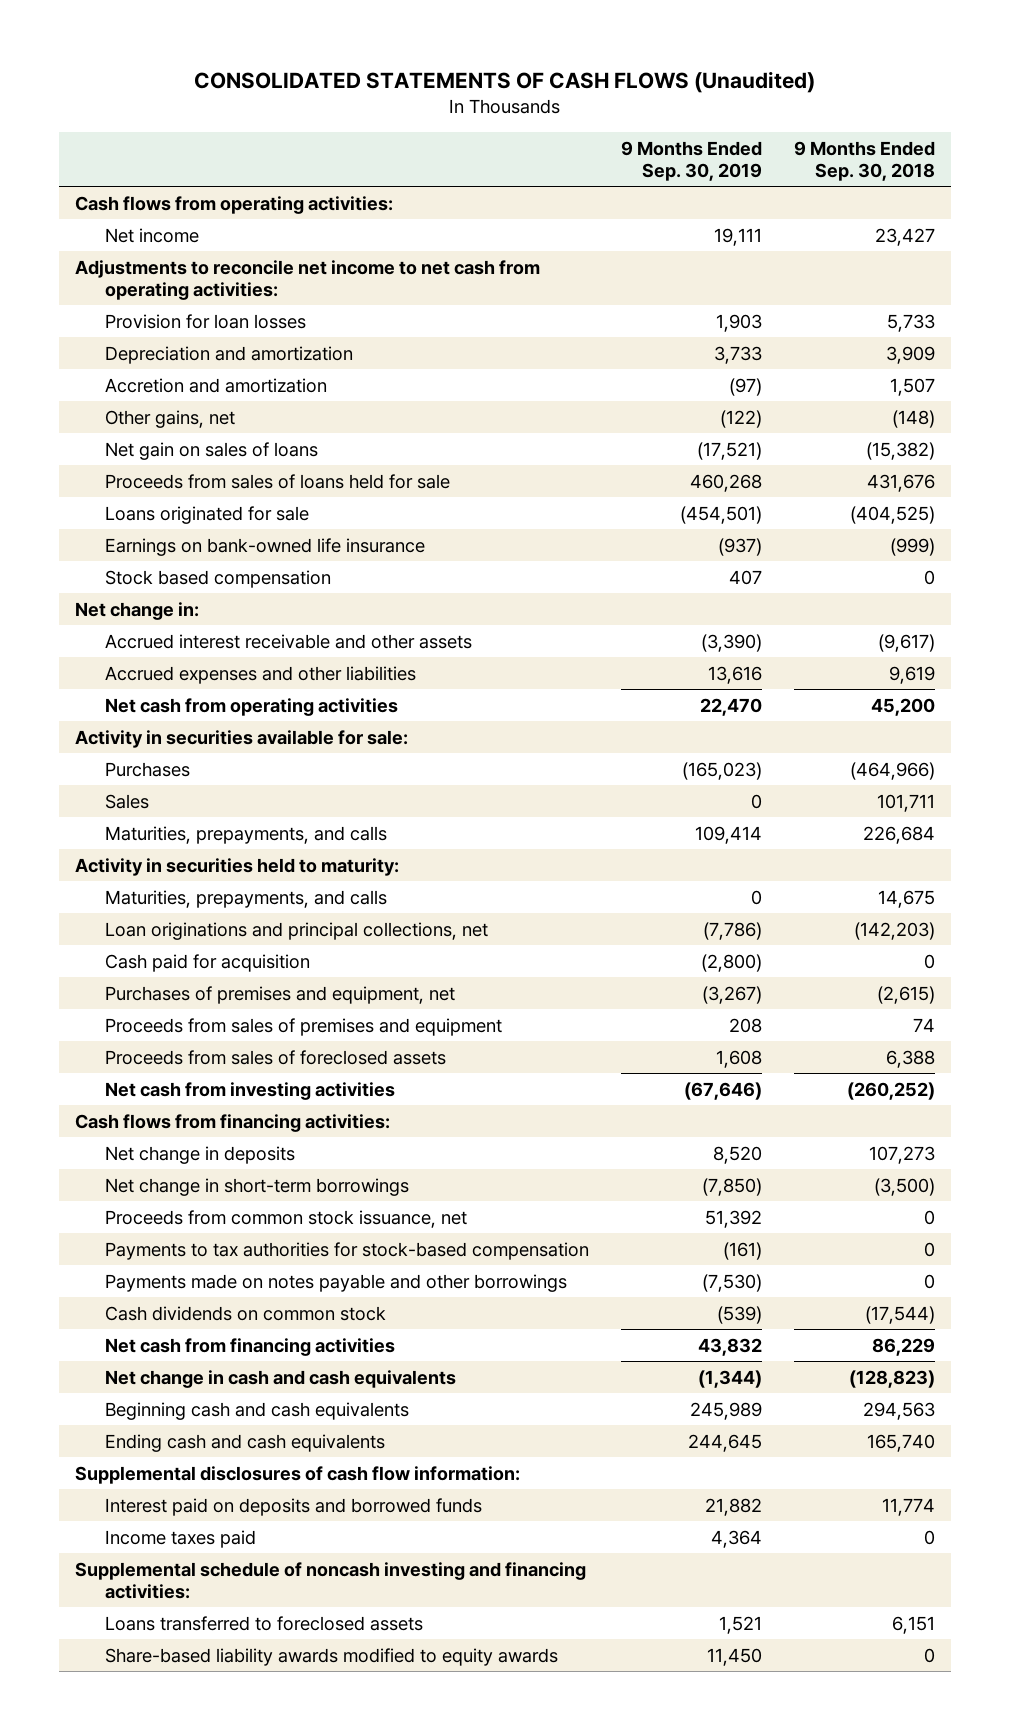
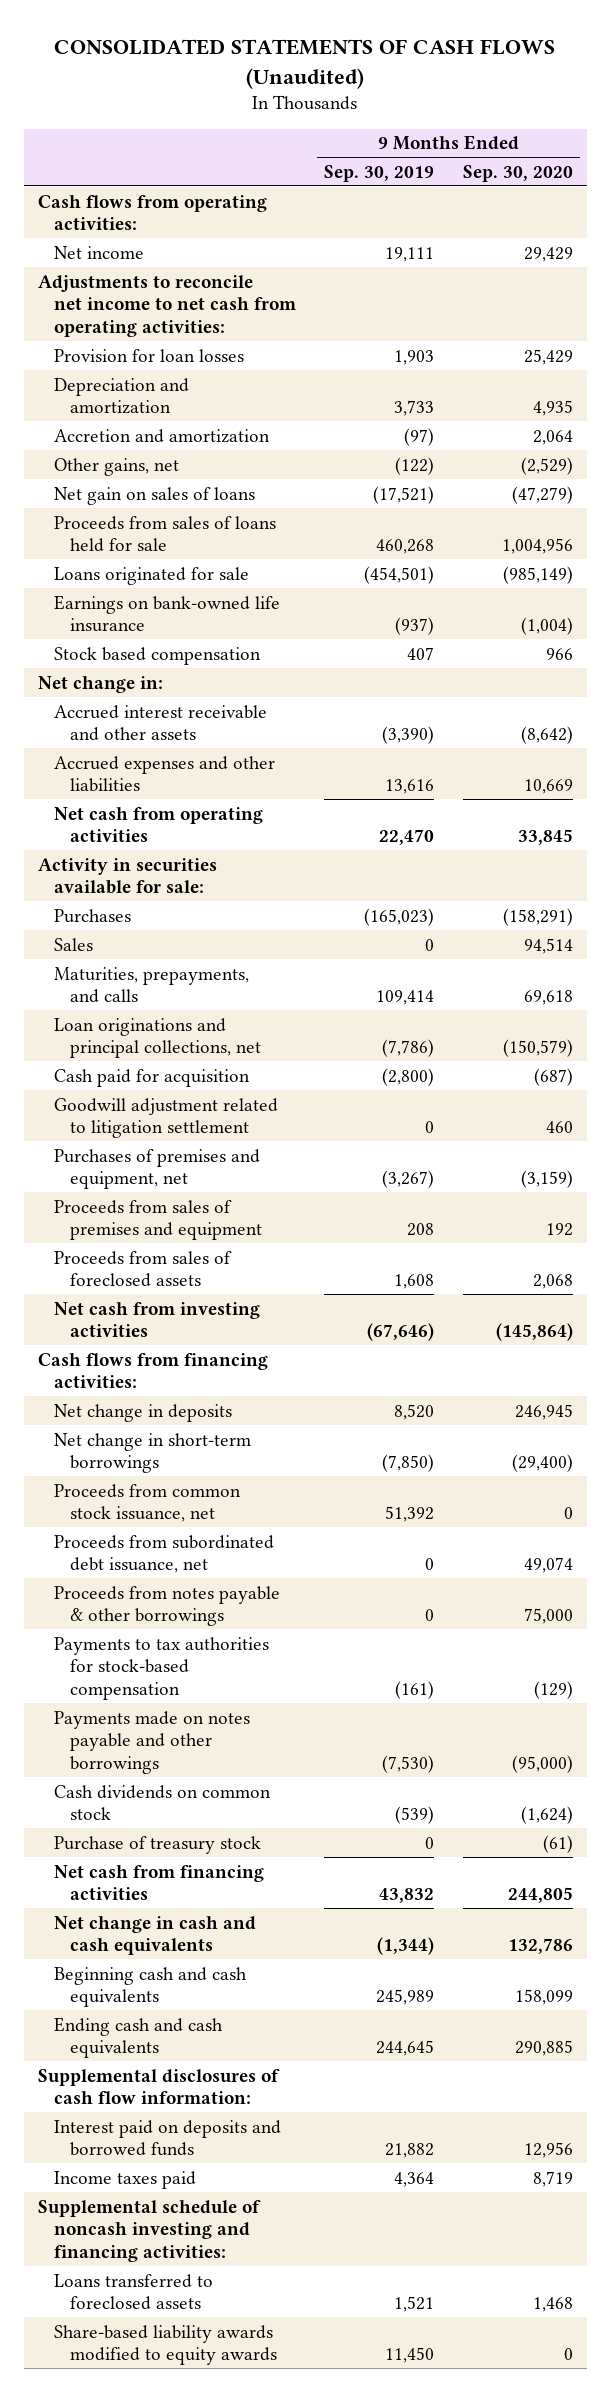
- | 9 Months Ended Sep. 30, 2019 | 9 Months Ended Sep. 30, 2018
+ | 9 Months Ended Sep. 30, 2019 | 9 Months Ended Sep. 30, 2020
- Activity in securities held to maturity:
- Maturities, prepayments, and calls | 0 | 14,675
+ Goodwill adjustment related to litigation settlement | 0 | 460
+ Proceeds from subordinated debt issuance, net | 0 | 49,074
+ Proceeds from notes payable & other borrowings | 0 | 75,000
+ Purchase of treasury stock | 0 | (61)

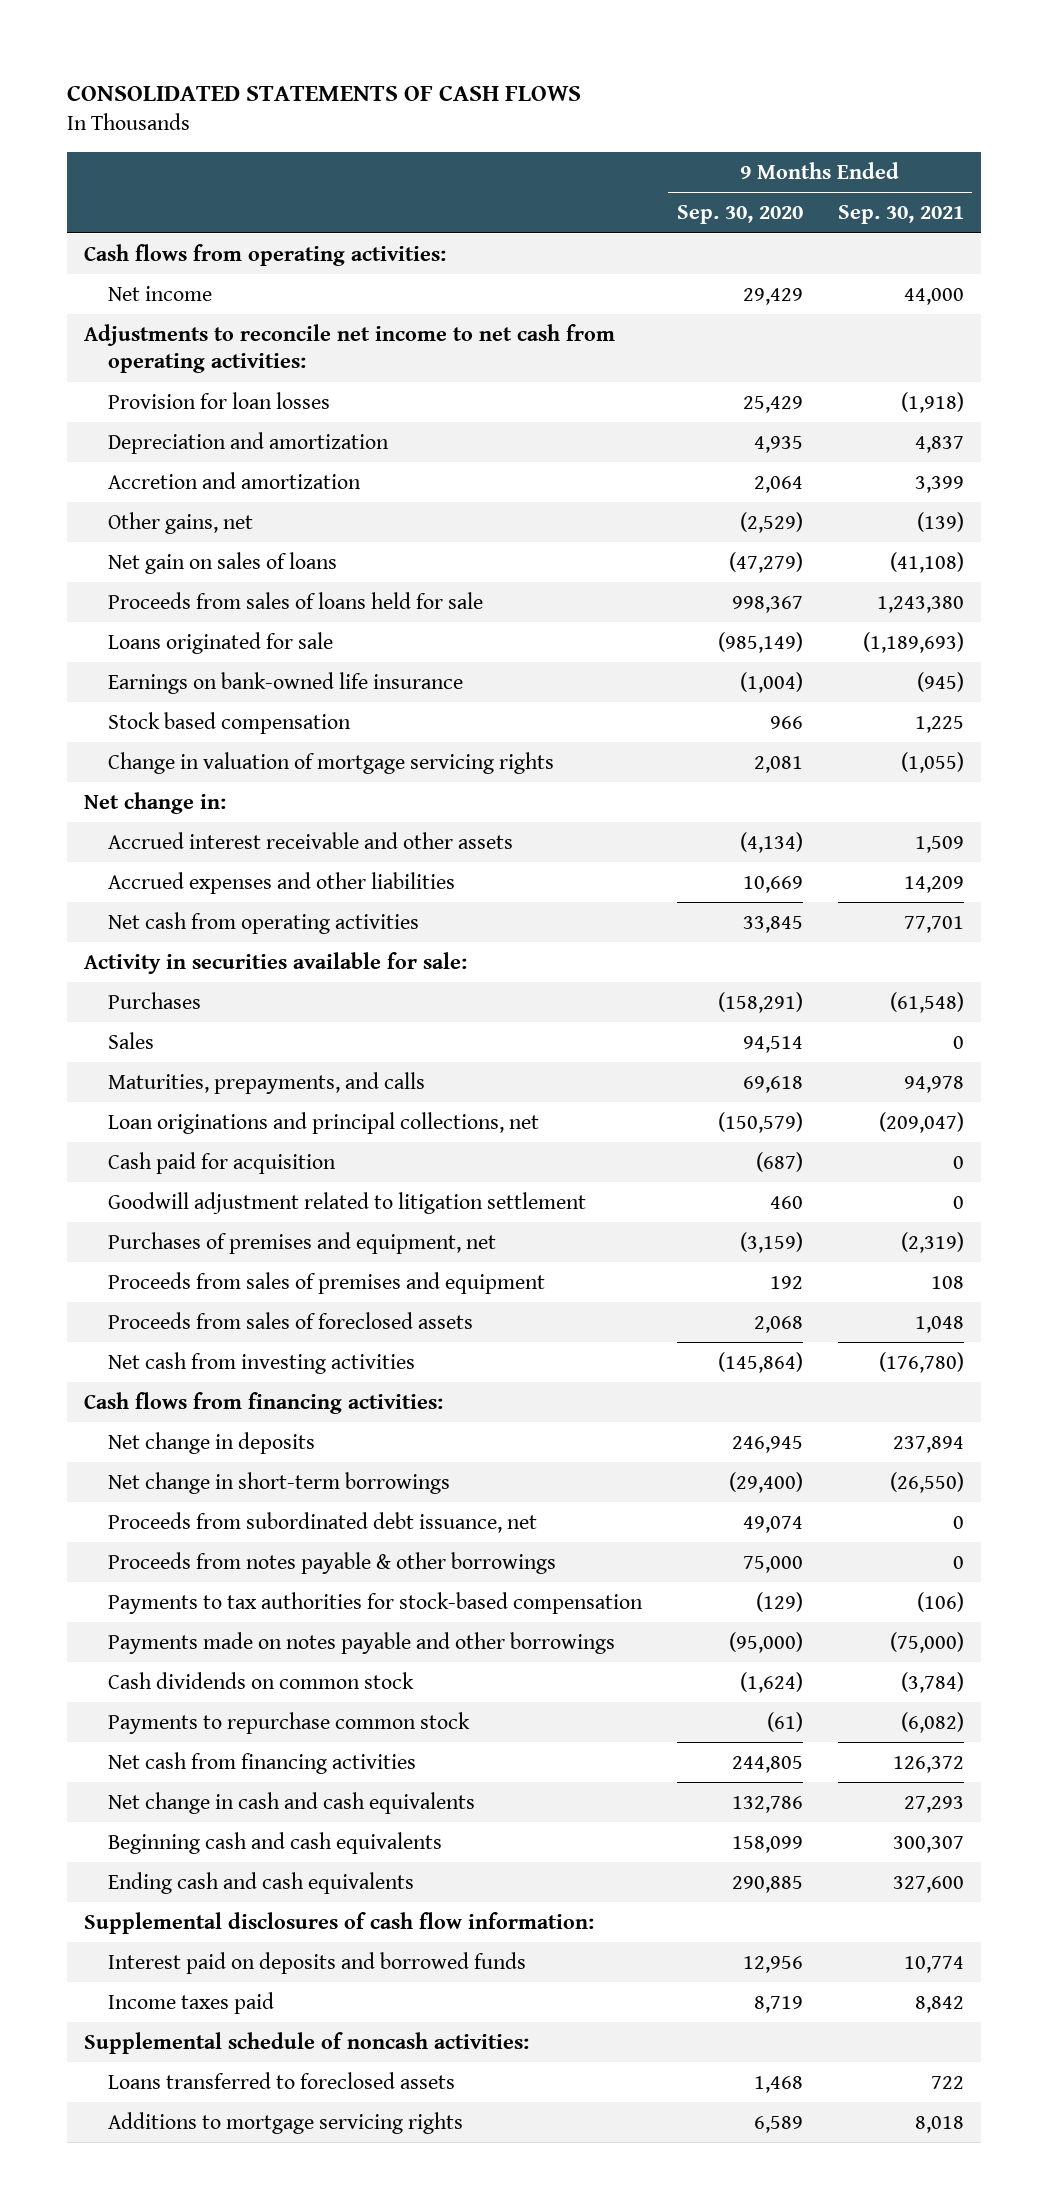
- CONSOLIDATED STATEMENTS OF CASH FLOWS (Unaudited)
+ CONSOLIDATED STATEMENTS OF CASH FLOWS
- | 9 Months Ended Sep. 30, 2019 | 9 Months Ended Sep. 30, 2020
+ | 9 Months Ended Sep. 30, 2020 | 9 Months Ended Sep. 30, 2021
- Proceeds from sales of loans held for sale | 460,268 | 1,004,956
+ Proceeds from sales of loans held for sale | 998,367 | 1,243,380
+ Change in valuation of mortgage servicing rights | 2,081 | (1,055)
- Accrued interest receivable and other assets | (3,390) | (8,642)
+ Accrued interest receivable and other assets | (4,134) | 1,509
- Proceeds from common stock issuance, net | 51,392 | 0
- Purchase of treasury stock | 0 | (61)
+ Payments to repurchase common stock | (61) | (6,082)
- Supplemental schedule of noncash investing and financing activities:
+ Supplemental schedule of noncash activities:
- Share-based liability awards modified to equity awards | 11,450 | 0
+ Additions to mortgage servicing rights | 6,589 | 8,018

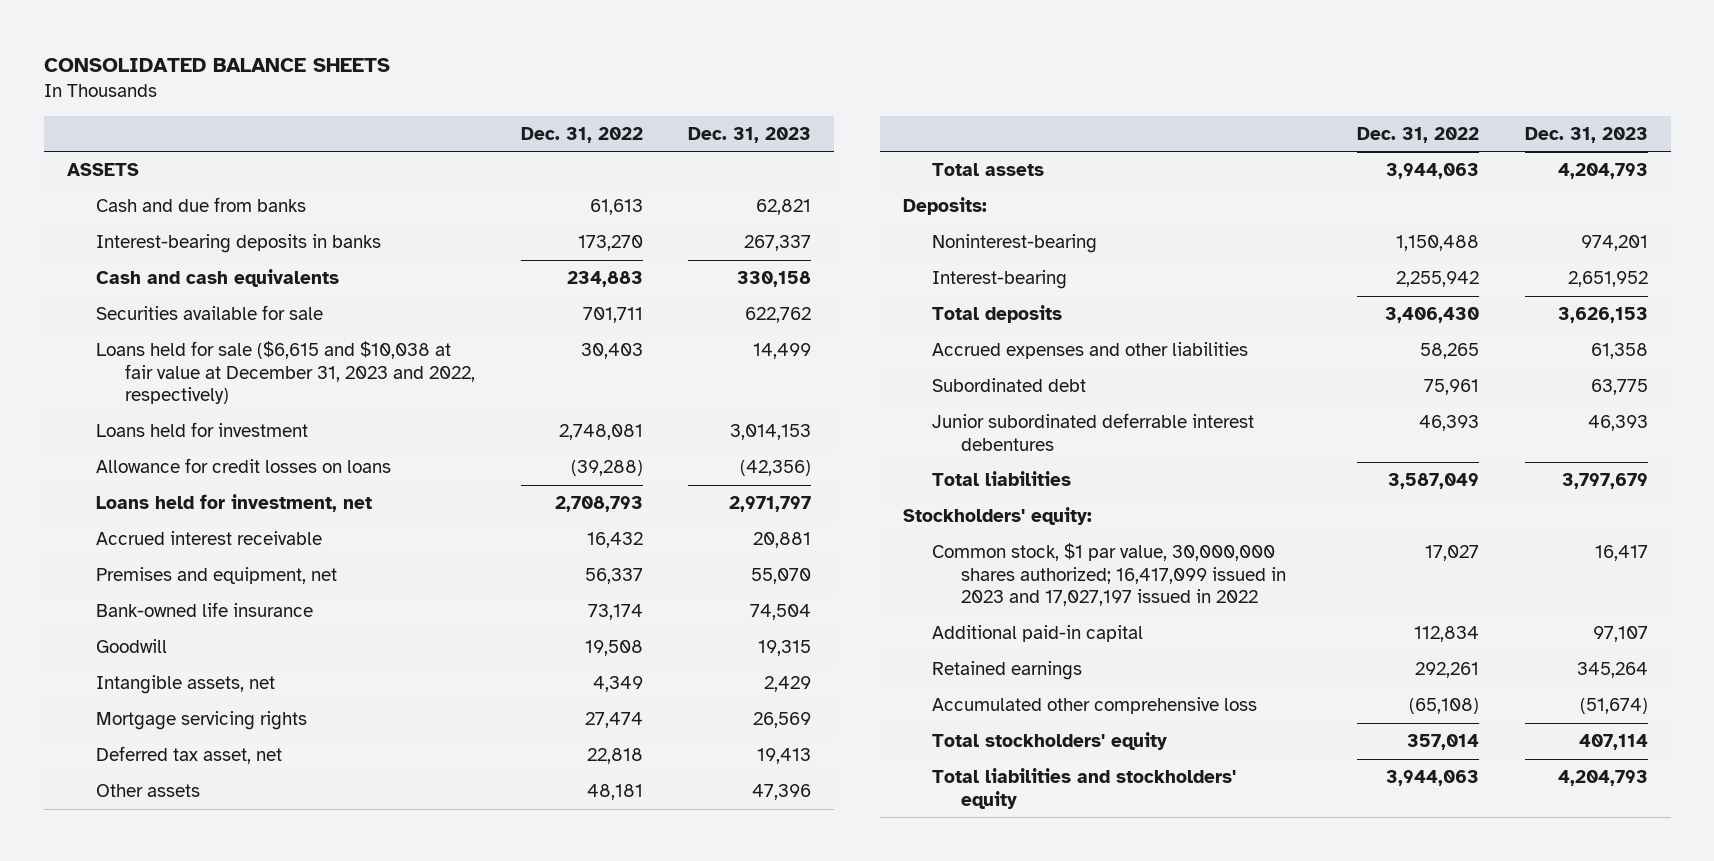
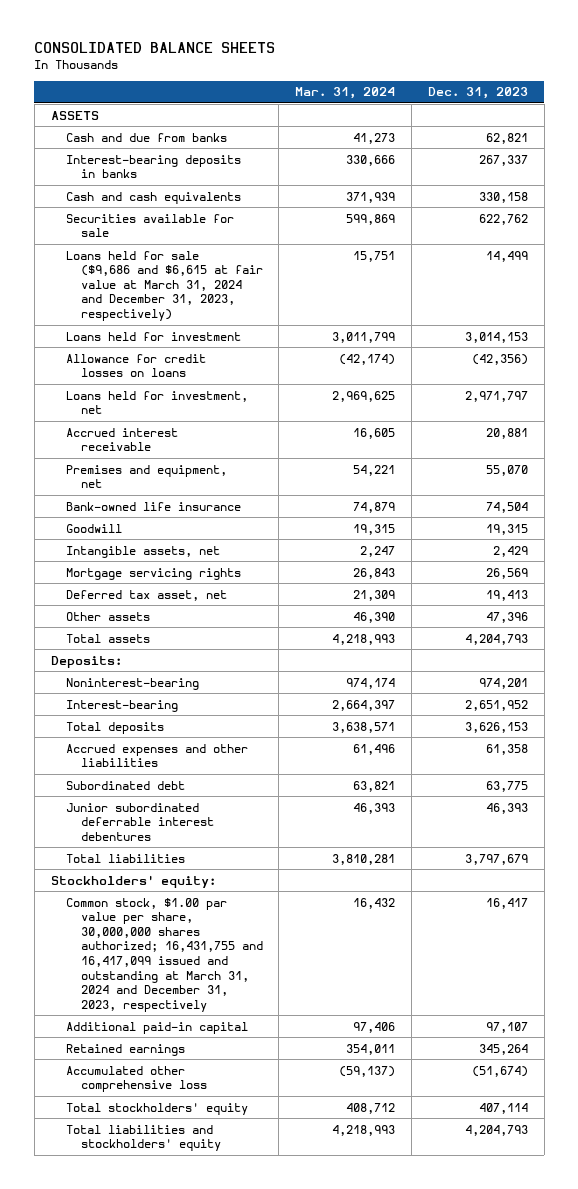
- | Dec. 31, 2022 | Dec. 31, 2023
+ | Mar. 31, 2024 | Dec. 31, 2023
- Loans held for sale ($6,615 and $10,038 at fair value at December 31, 2023 and 2022, respectively) | 30,403 | 14,499
+ Loans held for sale ($9,686 and $6,615 at fair value at March 31, 2024 and December 31, 2023, respectively) | 15,751 | 14,499
- Common stock, $1 par value, 30,000,000 shares authorized; 16,417,099 issued in 2023 and 17,027,197 issued in 2022 | 17,027 | 16,417
+ Common stock, $1.00 par value per share, 30,000,000 shares authorized; 16,431,755 and 16,417,099 issued and outstanding at March 31, 2024 and December 31, 2023, respectively | 16,432 | 16,417

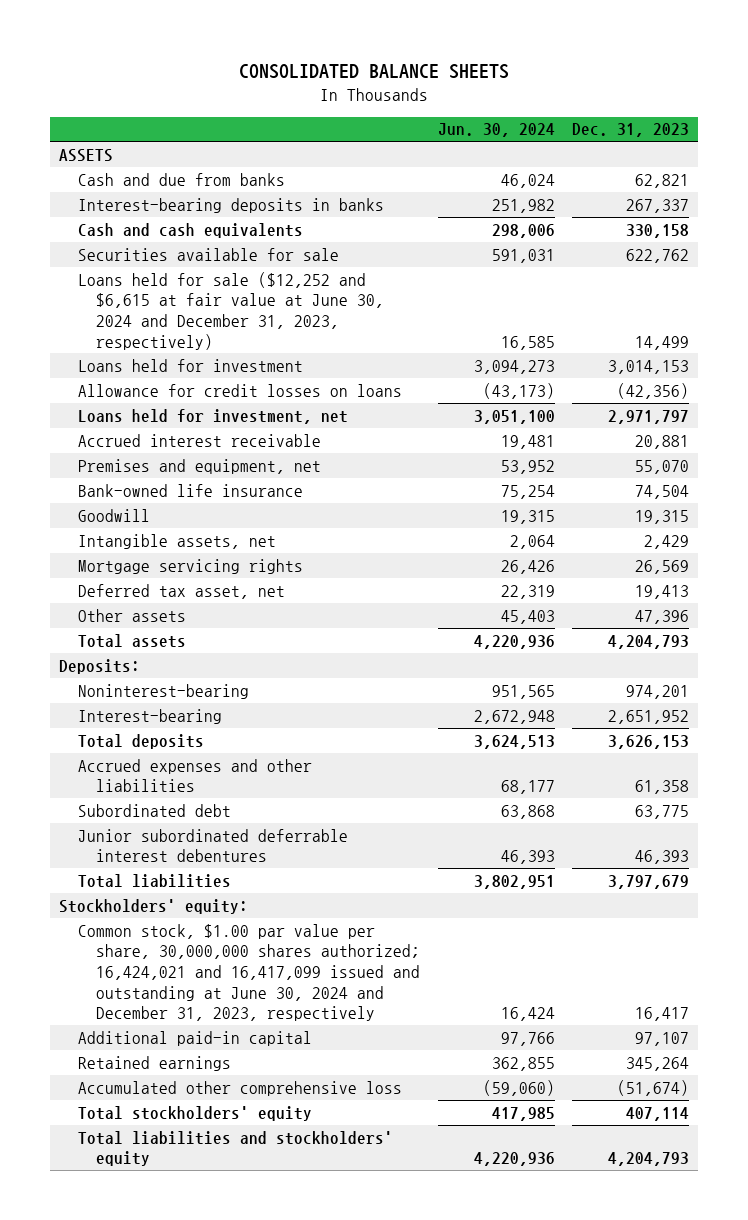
- | Mar. 31, 2024 | Dec. 31, 2023
+ | Jun. 30, 2024 | Dec. 31, 2023
- Loans held for sale ($9,686 and $6,615 at fair value at March 31, 2024 and December 31, 2023, respectively) | 15,751 | 14,499
+ Loans held for sale ($12,252 and $6,615 at fair value at June 30, 2024 and December 31, 2023, respectively) | 16,585 | 14,499
- Common stock, $1.00 par value per share, 30,000,000 shares authorized; 16,431,755 and 16,417,099 issued and outstanding at March 31, 2024 and December 31, 2023, respectively | 16,432 | 16,417
+ Common stock, $1.00 par value per share, 30,000,000 shares authorized; 16,424,021 and 16,417,099 issued and outstanding at June 30, 2024 and December 31, 2023, respectively | 16,424 | 16,417

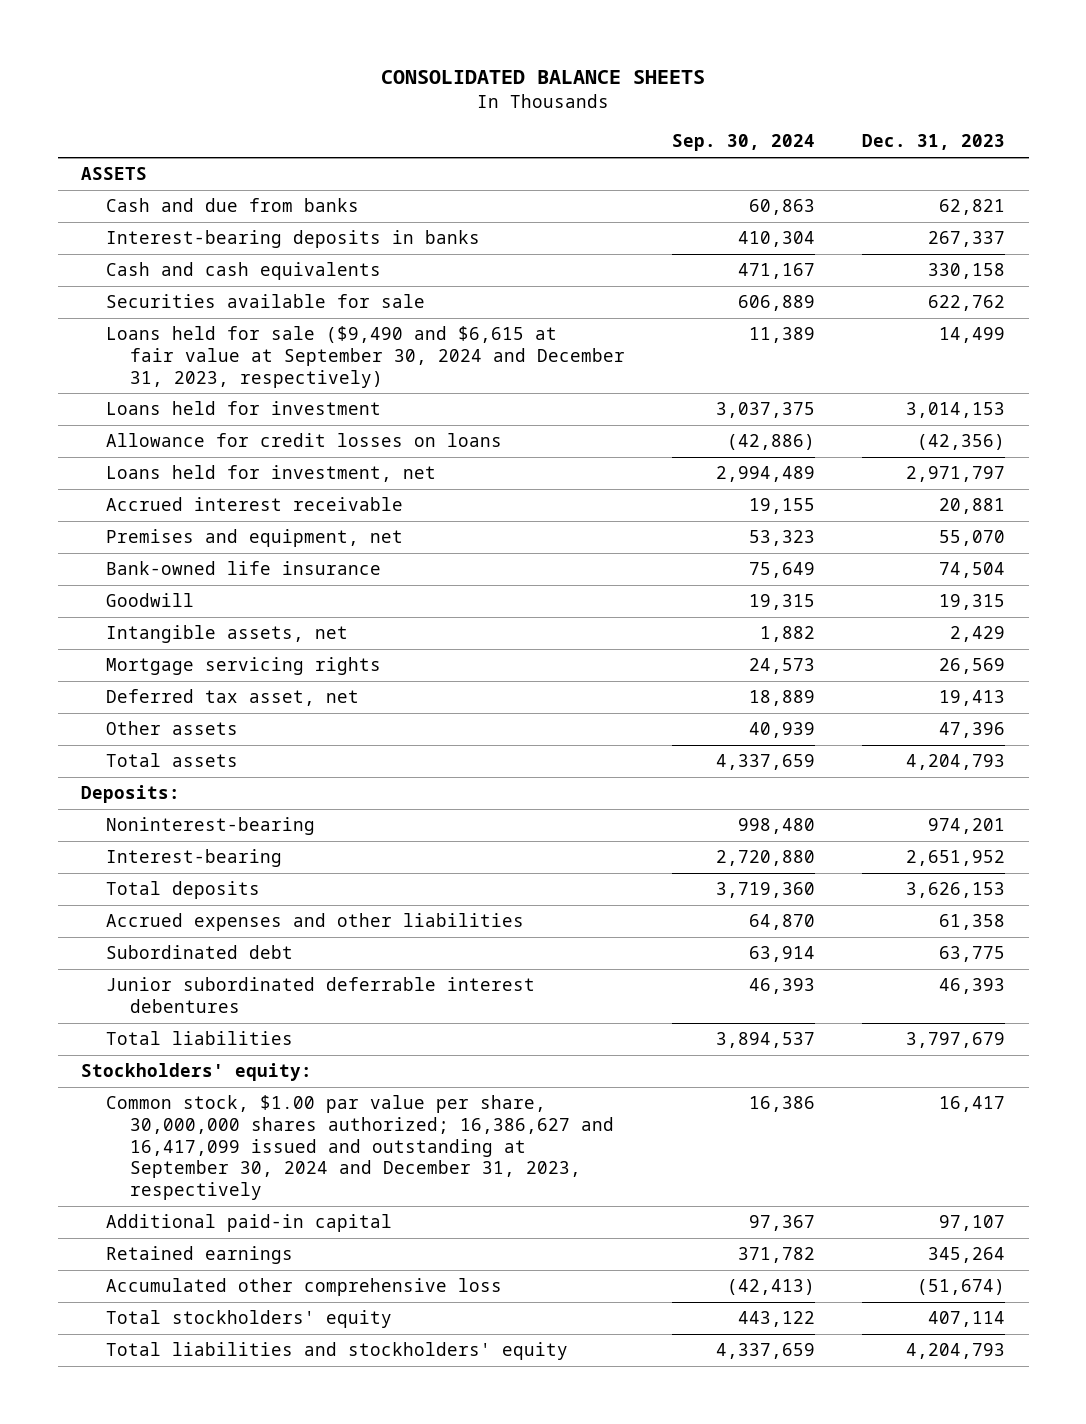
- | Jun. 30, 2024 | Dec. 31, 2023
+ | Sep. 30, 2024 | Dec. 31, 2023
- Loans held for sale ($12,252 and $6,615 at fair value at June 30, 2024 and December 31, 2023, respectively) | 16,585 | 14,499
+ Loans held for sale ($9,490 and $6,615 at fair value at September 30, 2024 and December 31, 2023, respectively) | 11,389 | 14,499
- Common stock, $1.00 par value per share, 30,000,000 shares authorized; 16,424,021 and 16,417,099 issued and outstanding at June 30, 2024 and December 31, 2023, respectively | 16,424 | 16,417
+ Common stock, $1.00 par value per share, 30,000,000 shares authorized; 16,386,627 and 16,417,099 issued and outstanding at September 30, 2024 and December 31, 2023, respectively | 16,386 | 16,417

